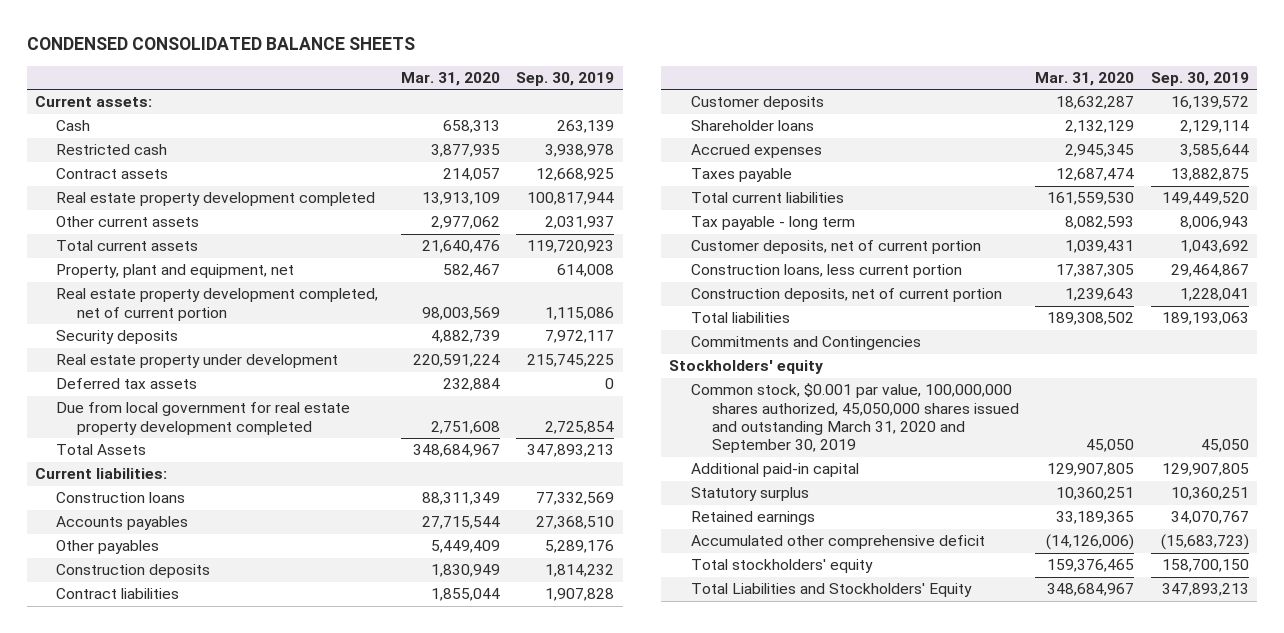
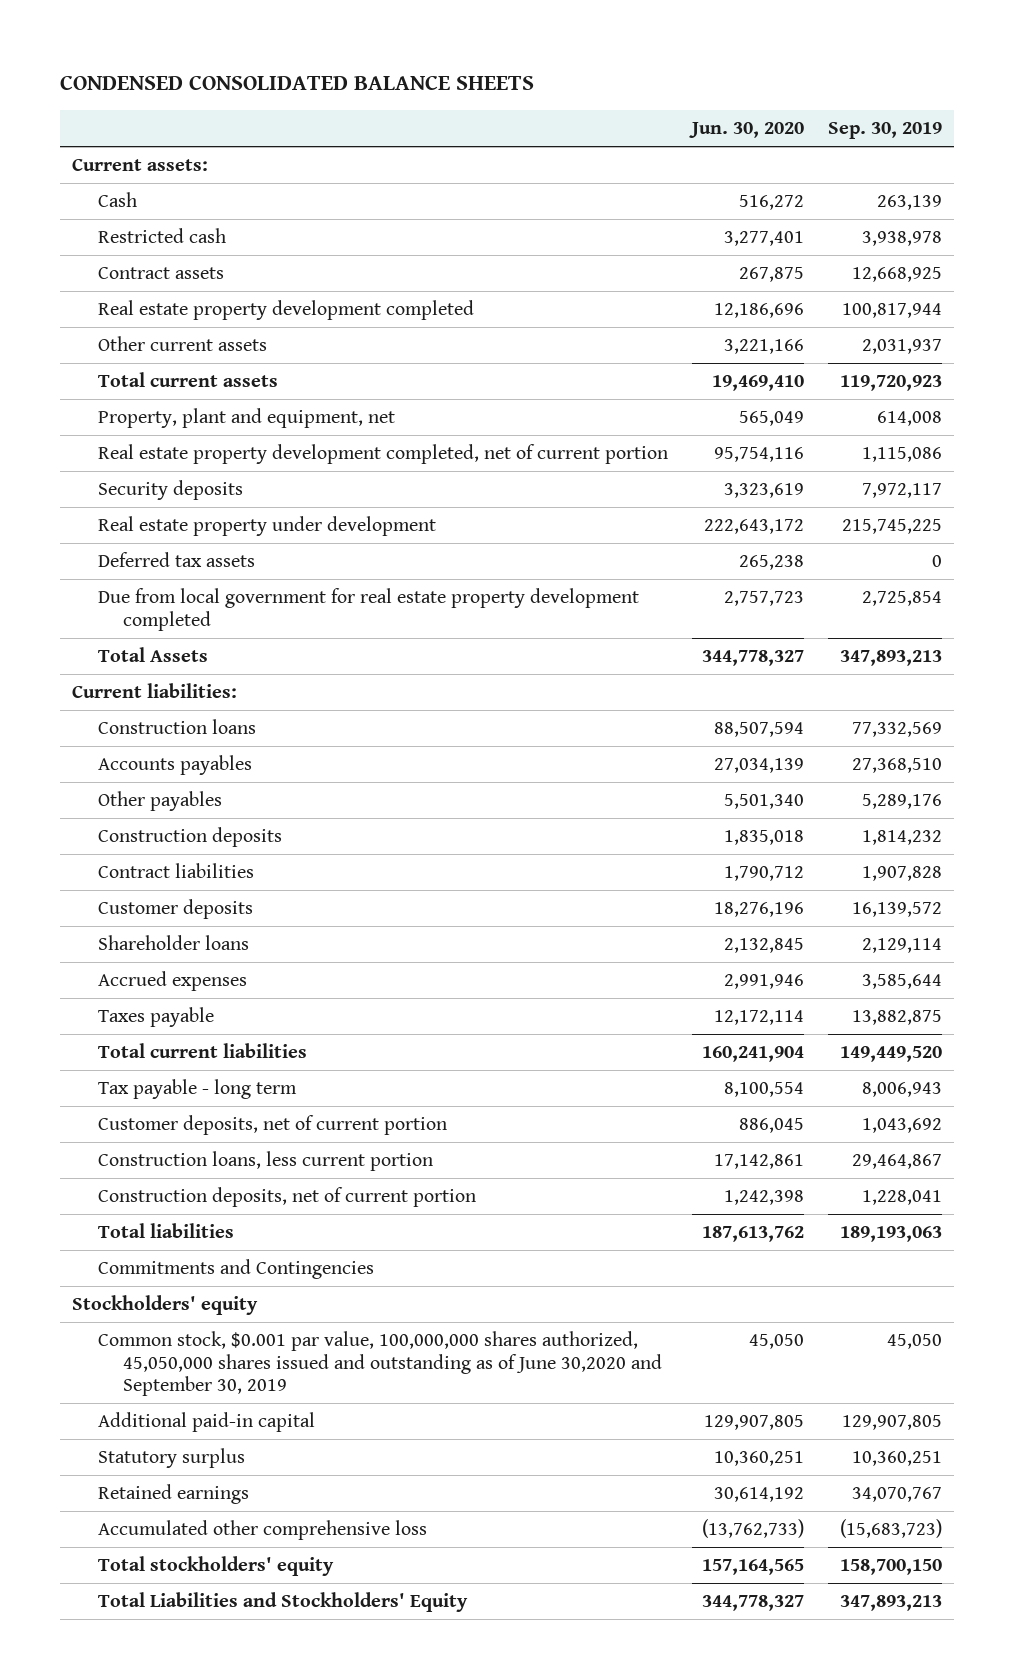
- | Mar. 31, 2020 | Sep. 30, 2019
+ | Jun. 30, 2020 | Sep. 30, 2019
- Common stock, $0.001 par value, 100,000,000 shares authorized, 45,050,000 shares issued and outstanding March 31, 2020 and September 30, 2019 | 45,050 | 45,050
+ Common stock, $0.001 par value, 100,000,000 shares authorized, 45,050,000 shares issued and outstanding as of June 30,2020 and September 30, 2019 | 45,050 | 45,050
- Accumulated other comprehensive deficit | (14,126,006) | (15,683,723)
+ Accumulated other comprehensive loss | (13,762,733) | (15,683,723)

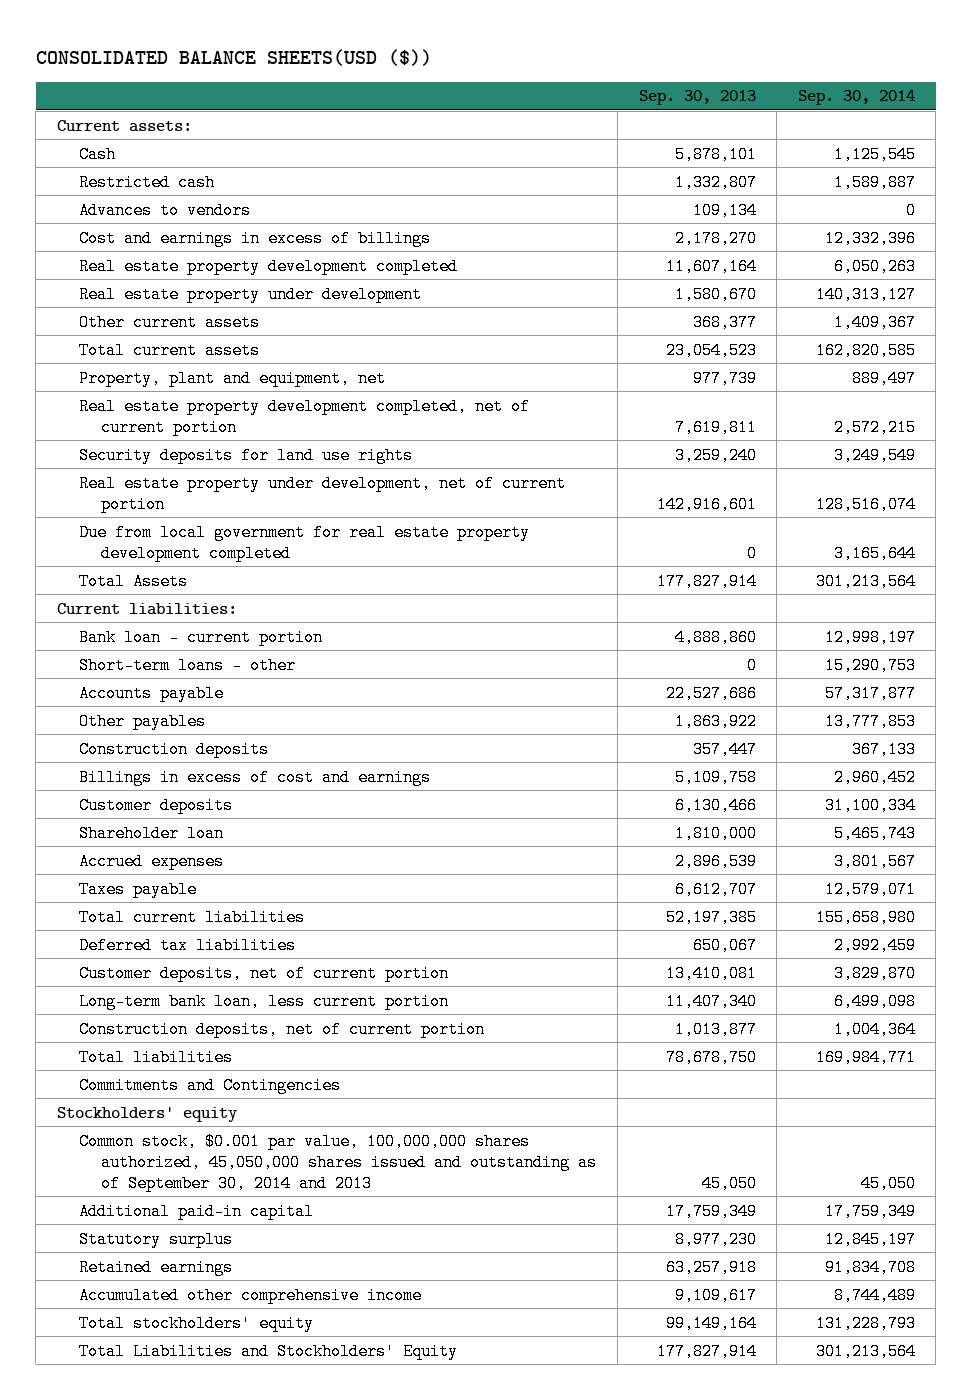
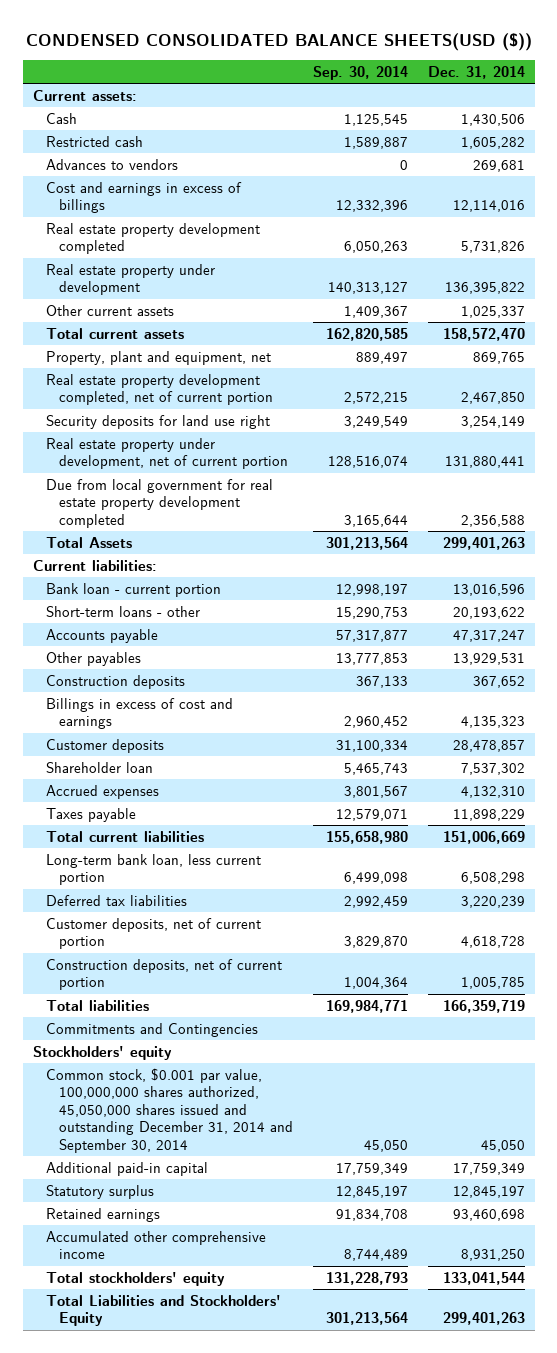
- CONSOLIDATED BALANCE SHEETS(USD ($))
+ CONDENSED CONSOLIDATED BALANCE SHEETS(USD ($))
- | Sep. 30, 2013 | Sep. 30, 2014
+ | Sep. 30, 2014 | Dec. 31, 2014
- Security deposits for land use rights | 3,259,240 | 3,249,549
+ Security deposits for land use right | 3,249,549 | 3,254,149
moved up: Long-term bank loan, less current portion | 6,499,098 | 6,508,298
- Common stock, $0.001 par value, 100,000,000 shares authorized, 45,050,000 shares issued and outstanding as of September 30, 2014 and 2013 | 45,050 | 45,050
+ Common stock, $0.001 par value, 100,000,000 shares authorized, 45,050,000 shares issued and outstanding December 31, 2014 and September 30, 2014 | 45,050 | 45,050

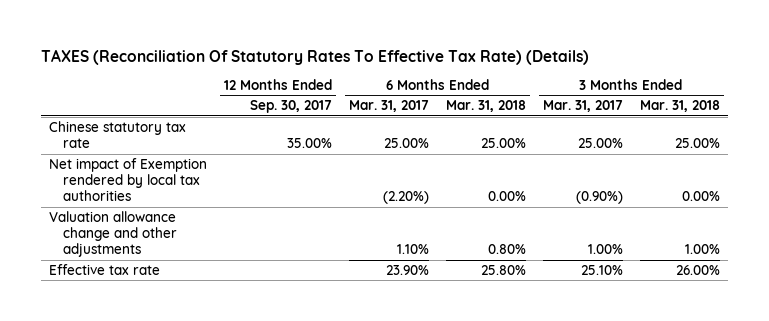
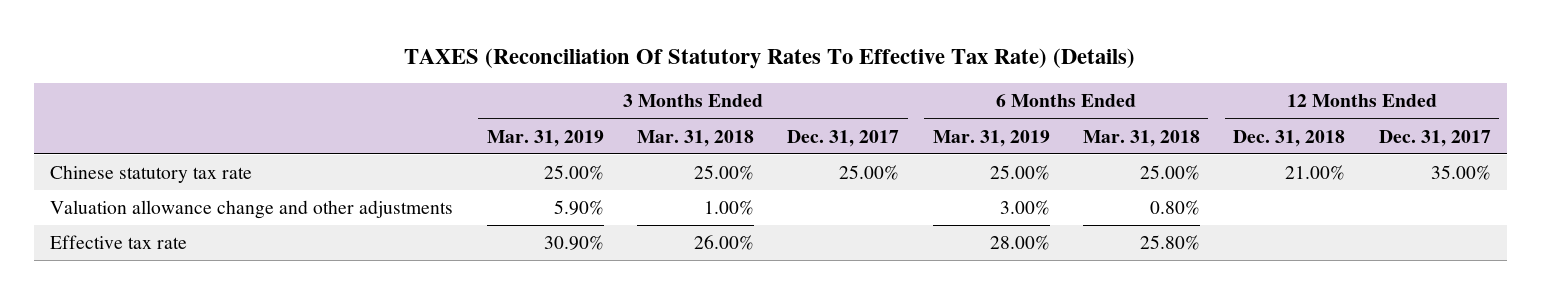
- | 12 Months Ended Sep. 30, 2017 | 6 Months Ended Mar. 31, 2017 | 6 Months Ended Mar. 31, 2018 | 3 Months Ended Mar. 31, 2017 | 3 Months Ended Mar. 31, 2018
+ | 3 Months Ended Mar. 31, 2019 | 3 Months Ended Mar. 31, 2018 | 3 Months Ended Dec. 31, 2017 | 6 Months Ended Mar. 31, 2019 | 6 Months Ended Mar. 31, 2018 | 12 Months Ended Dec. 31, 2018 | 12 Months Ended Dec. 31, 2017
- Net impact of Exemption rendered by local tax authorities | | (2.20%) | 0.00% | (0.90%) | 0.00%

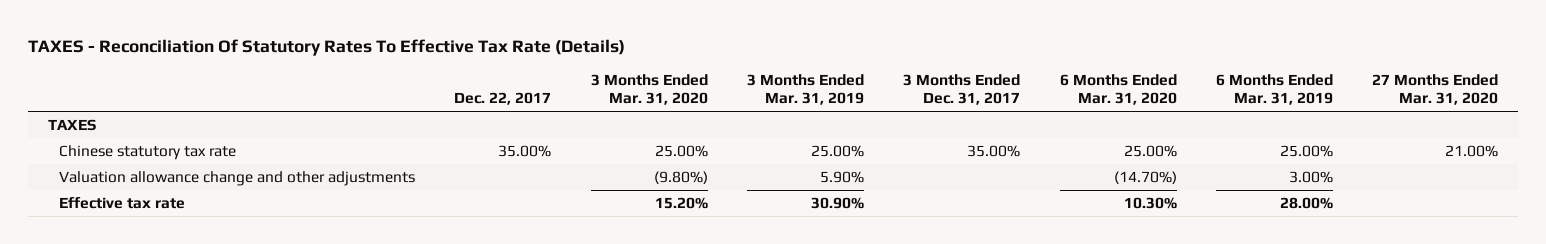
- TAXES (Reconciliation Of Statutory Rates To Effective Tax Rate) (Details)
+ TAXES - Reconciliation Of Statutory Rates To Effective Tax Rate (Details)
- | 3 Months Ended Mar. 31, 2019 | 3 Months Ended Mar. 31, 2018 | 3 Months Ended Dec. 31, 2017 | 6 Months Ended Mar. 31, 2019 | 6 Months Ended Mar. 31, 2018 | 12 Months Ended Dec. 31, 2018 | 12 Months Ended Dec. 31, 2017
+ | Dec. 22, 2017 | 3 Months Ended Mar. 31, 2020 | 3 Months Ended Mar. 31, 2019 | 3 Months Ended Dec. 31, 2017 | 6 Months Ended Mar. 31, 2020 | 6 Months Ended Mar. 31, 2019 | 27 Months Ended Mar. 31, 2020
- Chinese statutory tax rate | 25.00% | 25.00% | 25.00% | 25.00% | 25.00% | 21.00% | 35.00%
+ TAXES
+ Chinese statutory tax rate | 35.00% | 25.00% | 25.00% | 35.00% | 25.00% | 25.00% | 21.00%

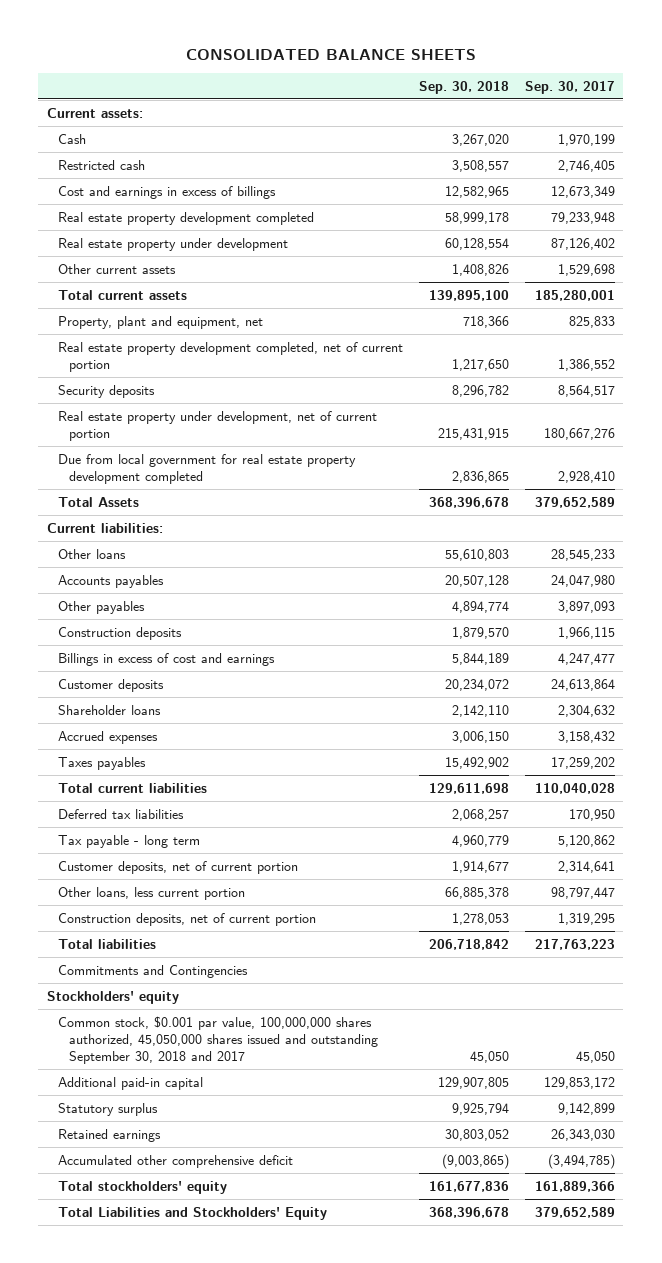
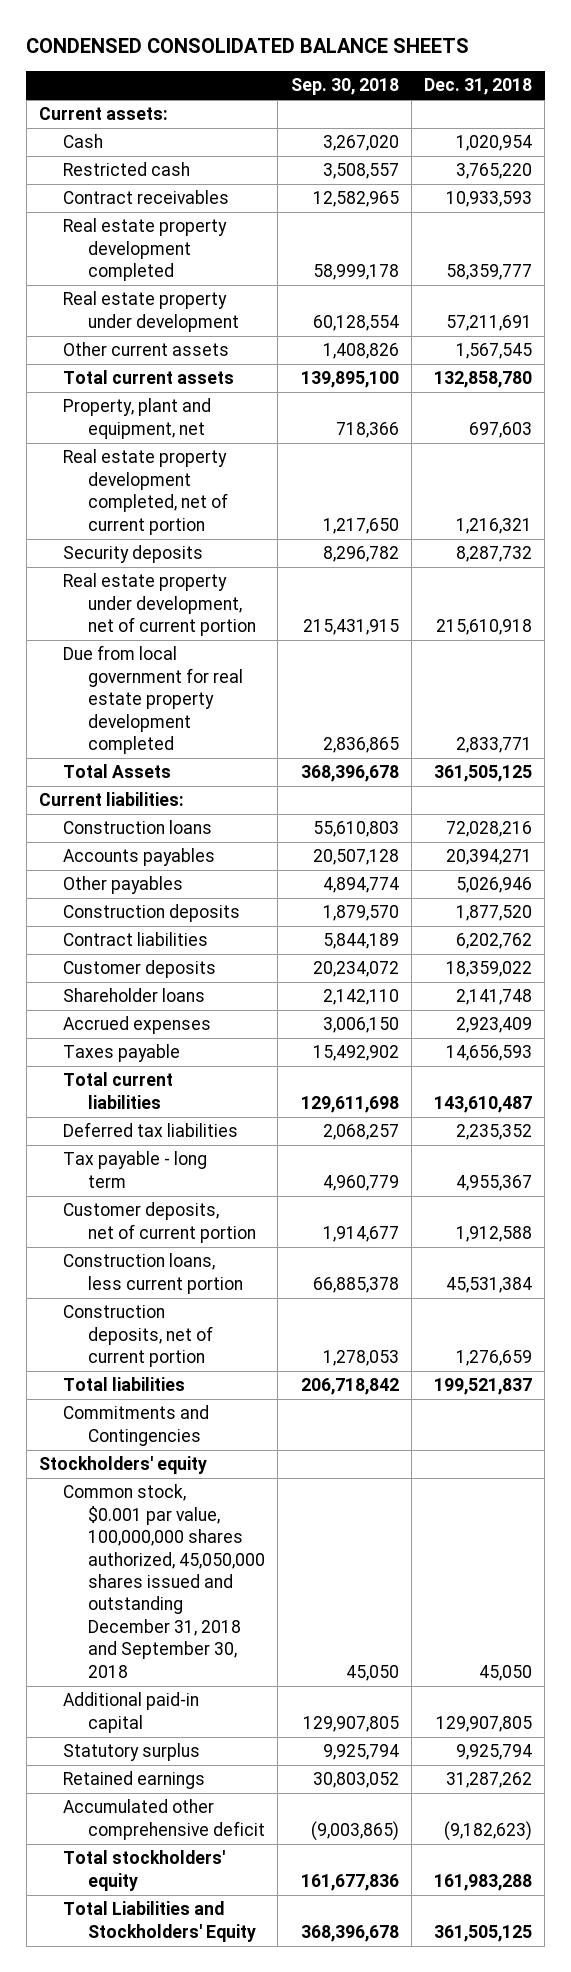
- CONSOLIDATED BALANCE SHEETS
+ CONDENSED CONSOLIDATED BALANCE SHEETS
- | Sep. 30, 2018 | Sep. 30, 2017
+ | Sep. 30, 2018 | Dec. 31, 2018
- Cost and earnings in excess of billings | 12,582,965 | 12,673,349
+ Contract receivables | 12,582,965 | 10,933,593
- Other loans | 55,610,803 | 28,545,233
+ Construction loans | 55,610,803 | 72,028,216
- Billings in excess of cost and earnings | 5,844,189 | 4,247,477
+ Contract liabilities | 5,844,189 | 6,202,762
- Taxes payables | 15,492,902 | 17,259,202
+ Taxes payable | 15,492,902 | 14,656,593
- Other loans, less current portion | 66,885,378 | 98,797,447
+ Construction loans, less current portion | 66,885,378 | 45,531,384
- Common stock, $0.001 par value, 100,000,000 shares authorized, 45,050,000 shares issued and outstanding September 30, 2018 and 2017 | 45,050 | 45,050
+ Common stock, $0.001 par value, 100,000,000 shares authorized, 45,050,000 shares issued and outstanding December 31, 2018 and September 30, 2018 | 45,050 | 45,050

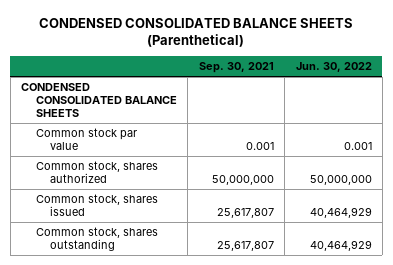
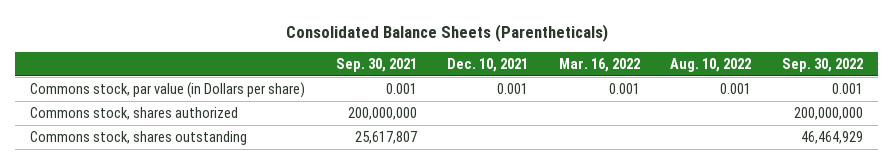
- CONDENSED CONSOLIDATED BALANCE SHEETS (Parenthetical)
+ Consolidated Balance Sheets (Parentheticals)
- | Sep. 30, 2021 | Jun. 30, 2022
+ | Sep. 30, 2021 | Dec. 10, 2021 | Mar. 16, 2022 | Aug. 10, 2022 | Sep. 30, 2022
- CONDENSED CONSOLIDATED BALANCE SHEETS
- Common stock par value | 0.001 | 0.001
- Common stock, shares authorized | 50,000,000 | 50,000,000
- Common stock, shares issued | 25,617,807 | 40,464,929
- Common stock, shares outstanding | 25,617,807 | 40,464,929
+ Commons stock, par value (in Dollars per share) | 0.001 | 0.001 | 0.001 | 0.001 | 0.001
+ Commons stock, shares authorized | 200,000,000 | | | | 200,000,000
+ Commons stock, shares outstanding | 25,617,807 | | | | 46,464,929

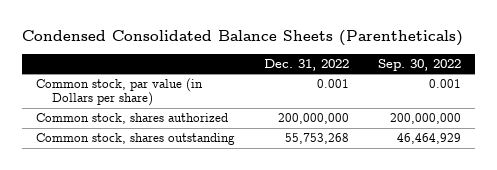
- Consolidated Balance Sheets (Parentheticals)
+ Condensed Consolidated Balance Sheets (Parentheticals)
- | Sep. 30, 2021 | Dec. 10, 2021 | Mar. 16, 2022 | Aug. 10, 2022 | Sep. 30, 2022
+ | Dec. 31, 2022 | Sep. 30, 2022
- Commons stock, par value (in Dollars per share) | 0.001 | 0.001 | 0.001 | 0.001 | 0.001
- Commons stock, shares authorized | 200,000,000 | | | | 200,000,000
- Commons stock, shares outstanding | 25,617,807 | | | | 46,464,929
+ Common stock, par value (in Dollars per share) | 0.001 | 0.001
+ Common stock, shares authorized | 200,000,000 | 200,000,000
+ Common stock, shares outstanding | 55,753,268 | 46,464,929

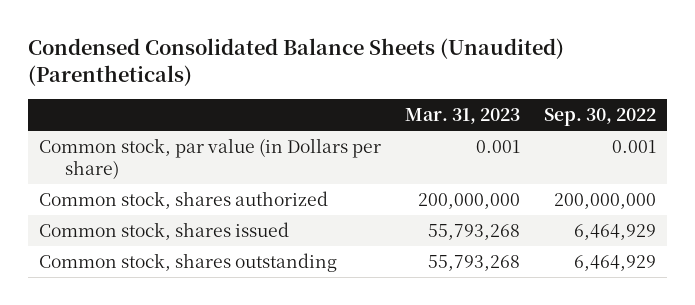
- Condensed Consolidated Balance Sheets (Parentheticals)
+ Condensed Consolidated Balance Sheets (Unaudited) (Parentheticals)
- | Dec. 31, 2022 | Sep. 30, 2022
+ | Mar. 31, 2023 | Sep. 30, 2022
- Common stock, shares outstanding | 55,753,268 | 46,464,929
+ Common stock, shares issued | 55,793,268 | 6,464,929
+ Common stock, shares outstanding | 55,793,268 | 6,464,929

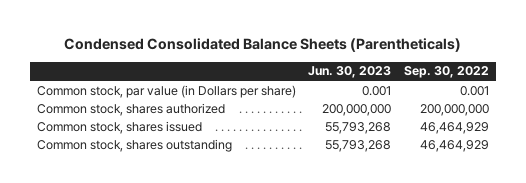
- Condensed Consolidated Balance Sheets (Unaudited) (Parentheticals)
+ Condensed Consolidated Balance Sheets (Parentheticals)
- | Mar. 31, 2023 | Sep. 30, 2022
+ | Jun. 30, 2023 | Sep. 30, 2022
- Common stock, shares issued | 55,793,268 | 6,464,929
- Common stock, shares outstanding | 55,793,268 | 6,464,929
+ Common stock, shares issued | 55,793,268 | 46,464,929
+ Common stock, shares outstanding | 55,793,268 | 46,464,929

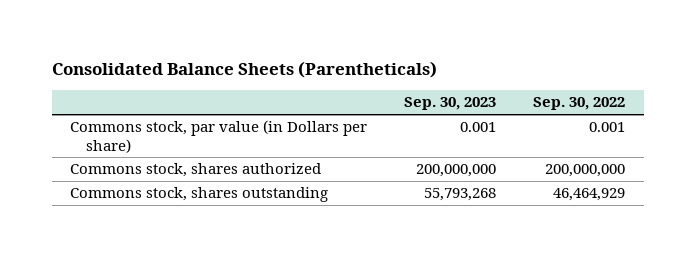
- Condensed Consolidated Balance Sheets (Parentheticals)
+ Consolidated Balance Sheets (Parentheticals)
- | Jun. 30, 2023 | Sep. 30, 2022
+ | Sep. 30, 2023 | Sep. 30, 2022
- Common stock, par value (in Dollars per share) | 0.001 | 0.001
- Common stock, shares authorized | 200,000,000 | 200,000,000
- Common stock, shares issued | 55,793,268 | 46,464,929
- Common stock, shares outstanding | 55,793,268 | 46,464,929
+ Commons stock, par value (in Dollars per share) | 0.001 | 0.001
+ Commons stock, shares authorized | 200,000,000 | 200,000,000
+ Commons stock, shares outstanding | 55,793,268 | 46,464,929

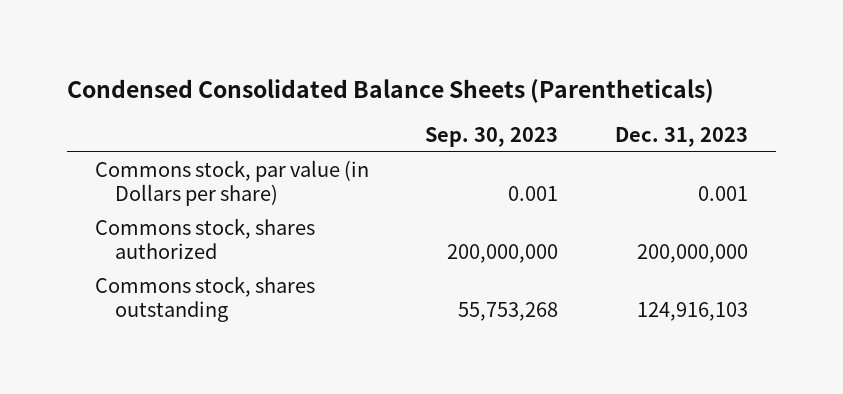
- Consolidated Balance Sheets (Parentheticals)
+ Condensed Consolidated Balance Sheets (Parentheticals)
- | Sep. 30, 2023 | Sep. 30, 2022
+ | Sep. 30, 2023 | Dec. 31, 2023
- Commons stock, shares outstanding | 55,793,268 | 46,464,929
+ Commons stock, shares outstanding | 55,753,268 | 124,916,103

